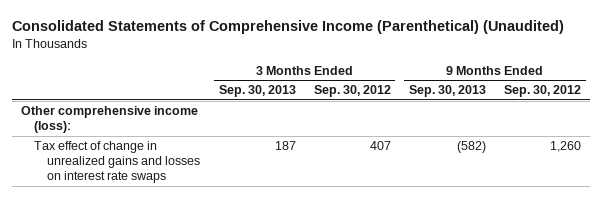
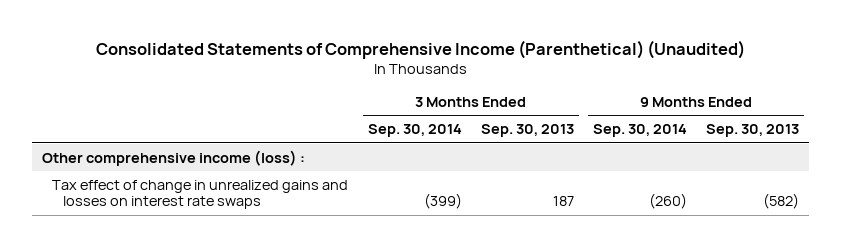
- | 3 Months Ended Sep. 30, 2013 | 3 Months Ended Sep. 30, 2012 | 9 Months Ended Sep. 30, 2013 | 9 Months Ended Sep. 30, 2012
+ | 3 Months Ended Sep. 30, 2014 | 3 Months Ended Sep. 30, 2013 | 9 Months Ended Sep. 30, 2014 | 9 Months Ended Sep. 30, 2013
- Other comprehensive income (loss):
+ Other comprehensive income (loss) :

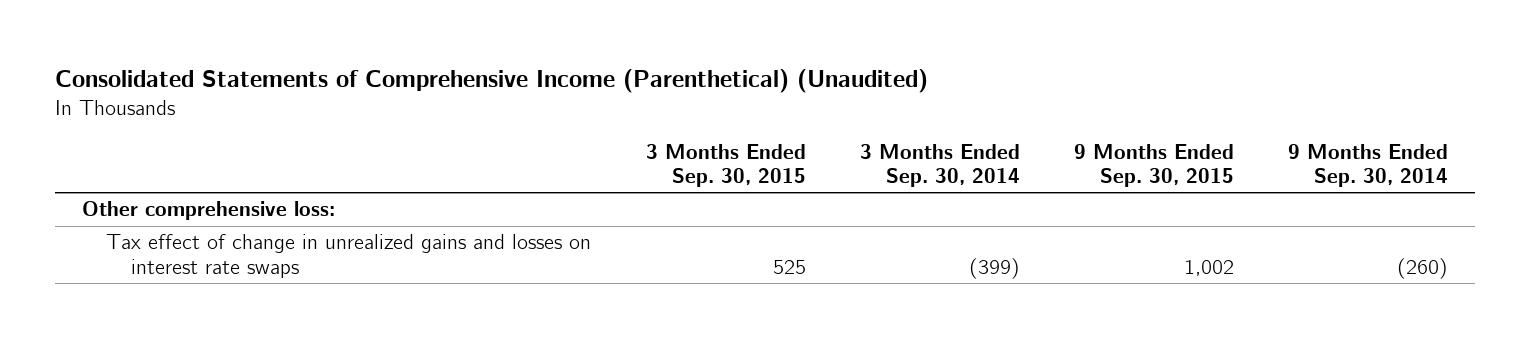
- | 3 Months Ended Sep. 30, 2014 | 3 Months Ended Sep. 30, 2013 | 9 Months Ended Sep. 30, 2014 | 9 Months Ended Sep. 30, 2013
+ | 3 Months Ended Sep. 30, 2015 | 3 Months Ended Sep. 30, 2014 | 9 Months Ended Sep. 30, 2015 | 9 Months Ended Sep. 30, 2014
- Other comprehensive income (loss) :
+ Other comprehensive loss:

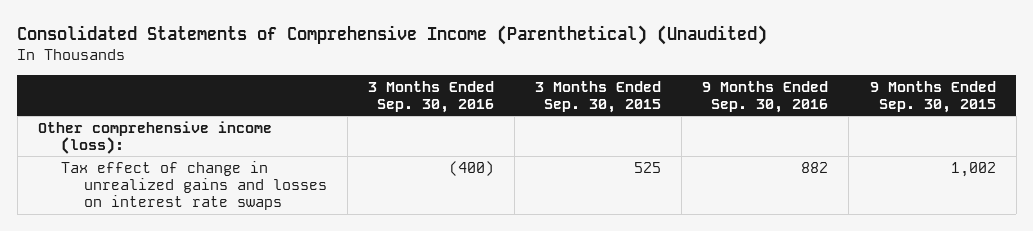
- | 3 Months Ended Sep. 30, 2015 | 3 Months Ended Sep. 30, 2014 | 9 Months Ended Sep. 30, 2015 | 9 Months Ended Sep. 30, 2014
+ | 3 Months Ended Sep. 30, 2016 | 3 Months Ended Sep. 30, 2015 | 9 Months Ended Sep. 30, 2016 | 9 Months Ended Sep. 30, 2015
- Other comprehensive loss:
+ Other comprehensive income (loss):

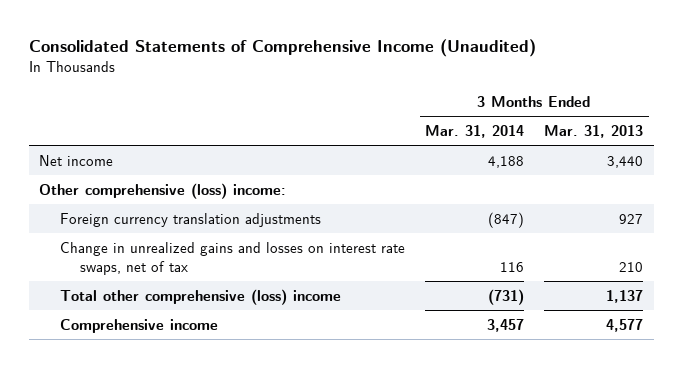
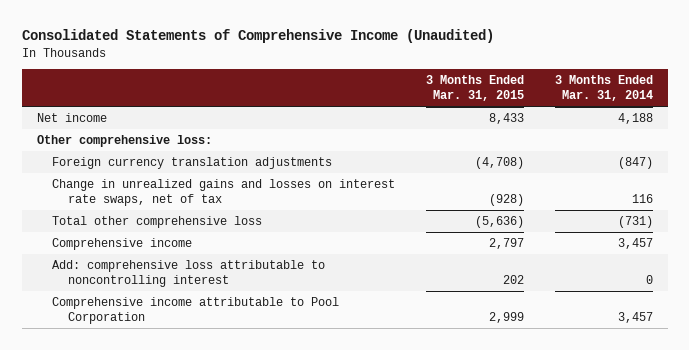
- | 3 Months Ended Mar. 31, 2014 | 3 Months Ended Mar. 31, 2013
+ | 3 Months Ended Mar. 31, 2015 | 3 Months Ended Mar. 31, 2014
- Other comprehensive (loss) income:
+ Other comprehensive loss:
- Total other comprehensive (loss) income | (731) | 1,137
+ Total other comprehensive loss | (5,636) | (731)
+ Add: comprehensive loss attributable to noncontrolling interest | 202 | 0
+ Comprehensive income attributable to Pool Corporation | 2,999 | 3,457

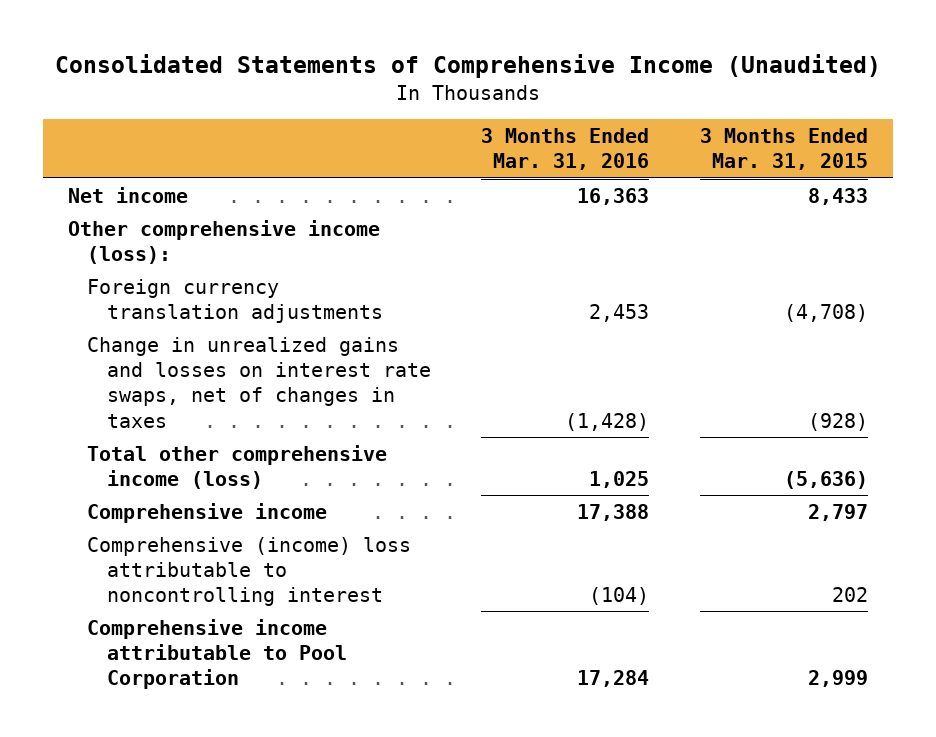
- | 3 Months Ended Mar. 31, 2015 | 3 Months Ended Mar. 31, 2014
+ | 3 Months Ended Mar. 31, 2016 | 3 Months Ended Mar. 31, 2015
- Other comprehensive loss:
+ Other comprehensive income (loss):
- Change in unrealized gains and losses on interest rate swaps, net of tax | (928) | 116
- Total other comprehensive loss | (5,636) | (731)
+ Change in unrealized gains and losses on interest rate swaps, net of changes in taxes | (1,428) | (928)
+ Total other comprehensive income (loss) | 1,025 | (5,636)
- Add: comprehensive loss attributable to noncontrolling interest | 202 | 0
+ Comprehensive (income) loss attributable to noncontrolling interest | (104) | 202

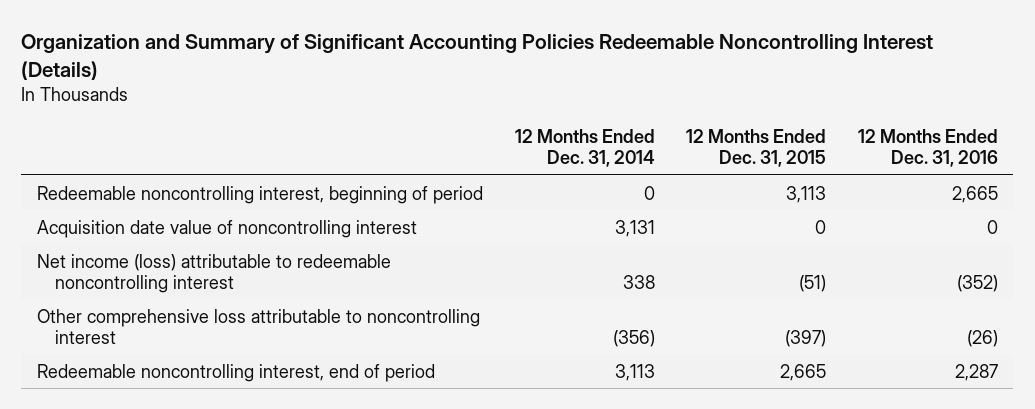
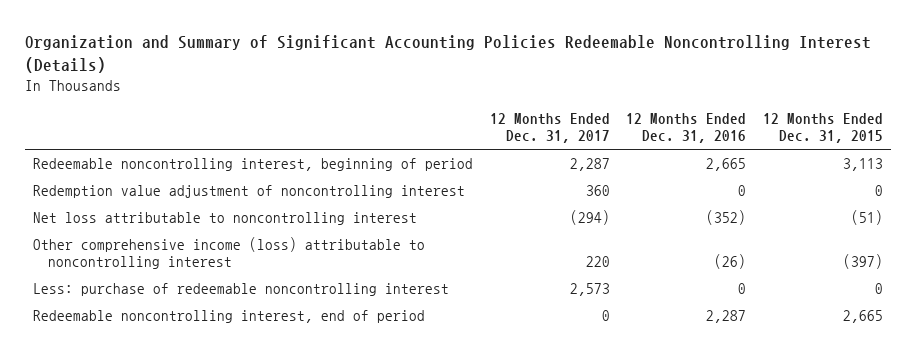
- | 12 Months Ended Dec. 31, 2014 | 12 Months Ended Dec. 31, 2015 | 12 Months Ended Dec. 31, 2016
+ | 12 Months Ended Dec. 31, 2017 | 12 Months Ended Dec. 31, 2016 | 12 Months Ended Dec. 31, 2015
- Acquisition date value of noncontrolling interest | 3,131 | 0 | 0
- Net income (loss) attributable to redeemable noncontrolling interest | 338 | (51) | (352)
- Other comprehensive loss attributable to noncontrolling interest | (356) | (397) | (26)
+ Redemption value adjustment of noncontrolling interest | 360 | 0 | 0
+ Net loss attributable to noncontrolling interest | (294) | (352) | (51)
+ Other comprehensive income (loss) attributable to noncontrolling interest | 220 | (26) | (397)
+ Less: purchase of redeemable noncontrolling interest | 2,573 | 0 | 0

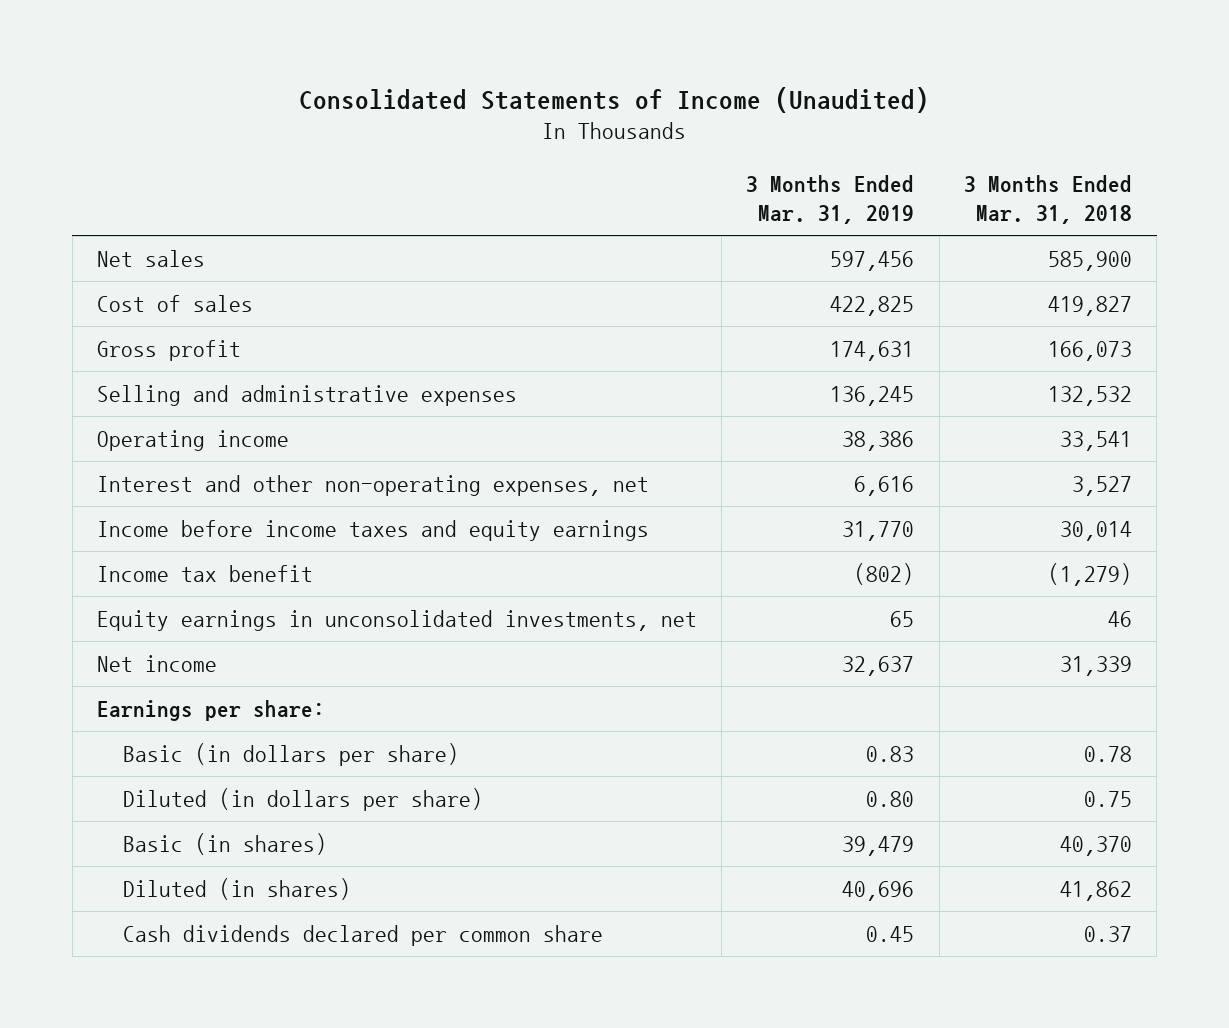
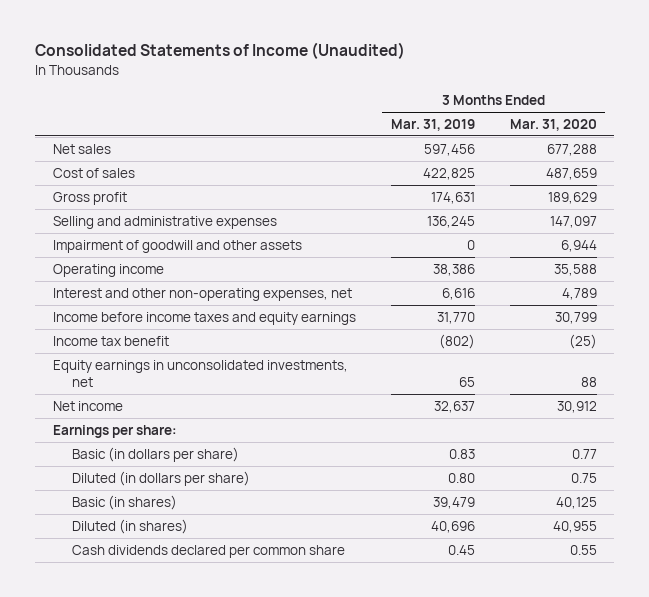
- | 3 Months Ended Mar. 31, 2019 | 3 Months Ended Mar. 31, 2018
+ | 3 Months Ended Mar. 31, 2019 | 3 Months Ended Mar. 31, 2020
+ Impairment of goodwill and other assets | 0 | 6,944

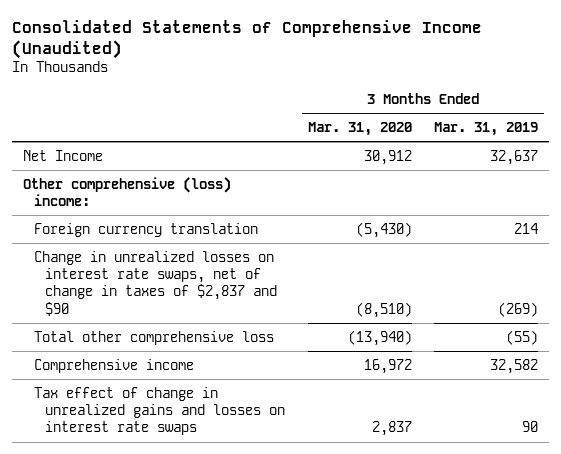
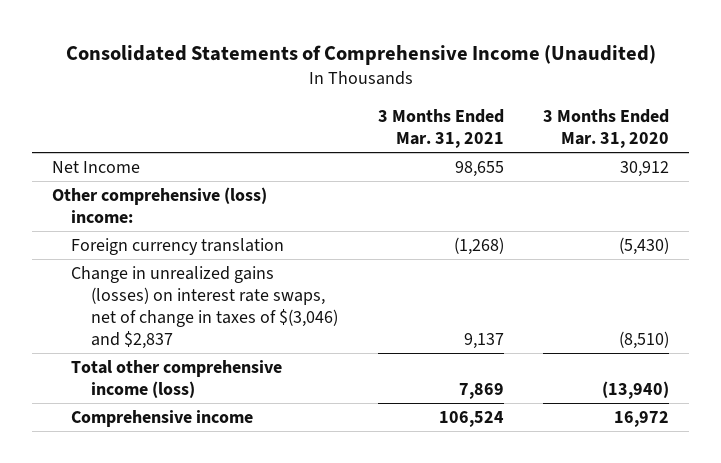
- | 3 Months Ended Mar. 31, 2020 | 3 Months Ended Mar. 31, 2019
+ | 3 Months Ended Mar. 31, 2021 | 3 Months Ended Mar. 31, 2020
- Change in unrealized losses on interest rate swaps, net of change in taxes of $2,837 and $90 | (8,510) | (269)
- Total other comprehensive loss | (13,940) | (55)
+ Change in unrealized gains (losses) on interest rate swaps, net of change in taxes of $(3,046) and $2,837 | 9,137 | (8,510)
+ Total other comprehensive income (loss) | 7,869 | (13,940)
- Tax effect of change in unrealized gains and losses on interest rate swaps | 2,837 | 90

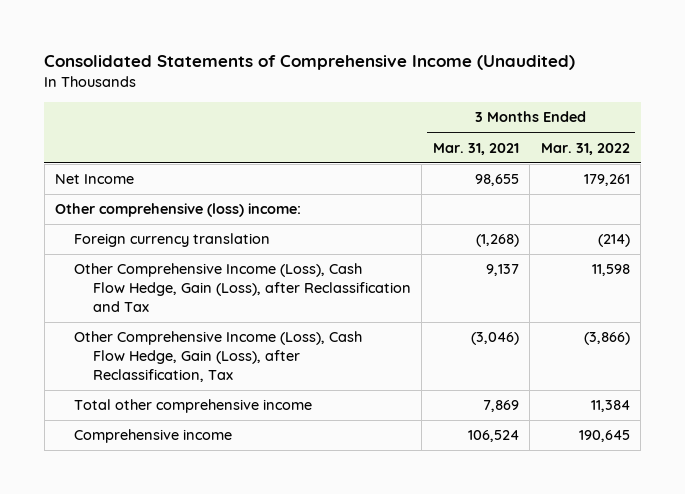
- | 3 Months Ended Mar. 31, 2021 | 3 Months Ended Mar. 31, 2020
+ | 3 Months Ended Mar. 31, 2021 | 3 Months Ended Mar. 31, 2022
- Change in unrealized gains (losses) on interest rate swaps, net of change in taxes of $(3,046) and $2,837 | 9,137 | (8,510)
- Total other comprehensive income (loss) | 7,869 | (13,940)
+ Other Comprehensive Income (Loss), Cash Flow Hedge, Gain (Loss), after Reclassification and Tax | 9,137 | 11,598
+ Other Comprehensive Income (Loss), Cash Flow Hedge, Gain (Loss), after Reclassification, Tax | (3,046) | (3,866)
+ Total other comprehensive income | 7,869 | 11,384

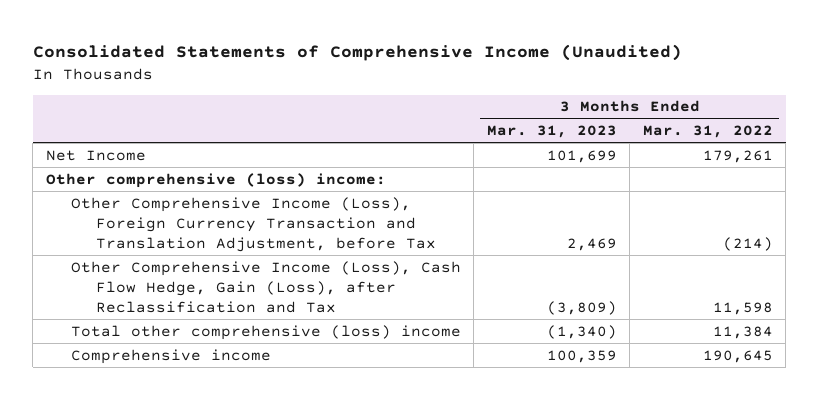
- | 3 Months Ended Mar. 31, 2021 | 3 Months Ended Mar. 31, 2022
+ | 3 Months Ended Mar. 31, 2023 | 3 Months Ended Mar. 31, 2022
- Foreign currency translation | (1,268) | (214)
+ Other Comprehensive Income (Loss), Foreign Currency Transaction and Translation Adjustment, before Tax | 2,469 | (214)
- Other Comprehensive Income (Loss), Cash Flow Hedge, Gain (Loss), after Reclassification, Tax | (3,046) | (3,866)
- Total other comprehensive income | 7,869 | 11,384
+ Total other comprehensive (loss) income | (1,340) | 11,384

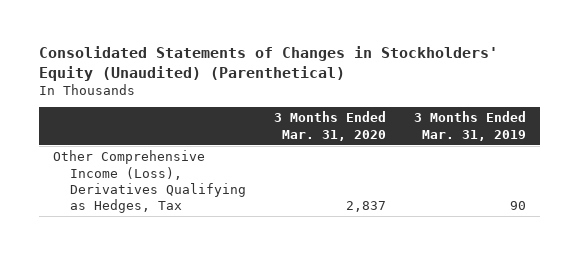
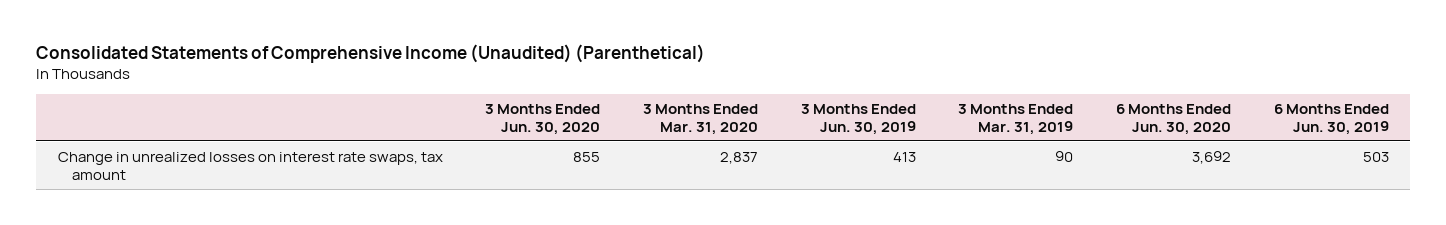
- Consolidated Statements of Changes in Stockholders' Equity (Unaudited) (Parenthetical)
+ Consolidated Statements of Comprehensive Income (Unaudited) (Parenthetical)
- | 3 Months Ended Mar. 31, 2020 | 3 Months Ended Mar. 31, 2019
+ | 3 Months Ended Jun. 30, 2020 | 3 Months Ended Mar. 31, 2020 | 3 Months Ended Jun. 30, 2019 | 3 Months Ended Mar. 31, 2019 | 6 Months Ended Jun. 30, 2020 | 6 Months Ended Jun. 30, 2019
- Other Comprehensive Income (Loss), Derivatives Qualifying as Hedges, Tax | 2,837 | 90
+ Change in unrealized losses on interest rate swaps, tax amount | 855 | 2,837 | 413 | 90 | 3,692 | 503

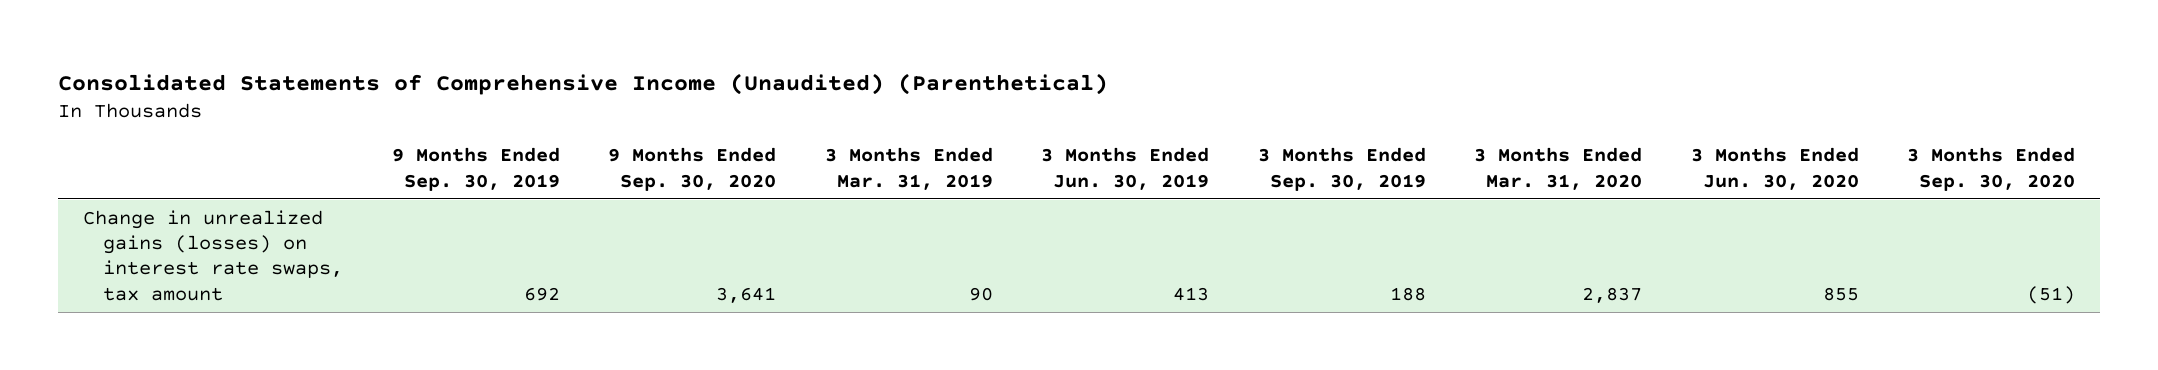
- | 3 Months Ended Jun. 30, 2020 | 3 Months Ended Mar. 31, 2020 | 3 Months Ended Jun. 30, 2019 | 3 Months Ended Mar. 31, 2019 | 6 Months Ended Jun. 30, 2020 | 6 Months Ended Jun. 30, 2019
+ | 9 Months Ended Sep. 30, 2019 | 9 Months Ended Sep. 30, 2020 | 3 Months Ended Mar. 31, 2019 | 3 Months Ended Jun. 30, 2019 | 3 Months Ended Sep. 30, 2019 | 3 Months Ended Mar. 31, 2020 | 3 Months Ended Jun. 30, 2020 | 3 Months Ended Sep. 30, 2020
- Change in unrealized losses on interest rate swaps, tax amount | 855 | 2,837 | 413 | 90 | 3,692 | 503
+ Change in unrealized gains (losses) on interest rate swaps, tax amount | 692 | 3,641 | 90 | 413 | 188 | 2,837 | 855 | (51)

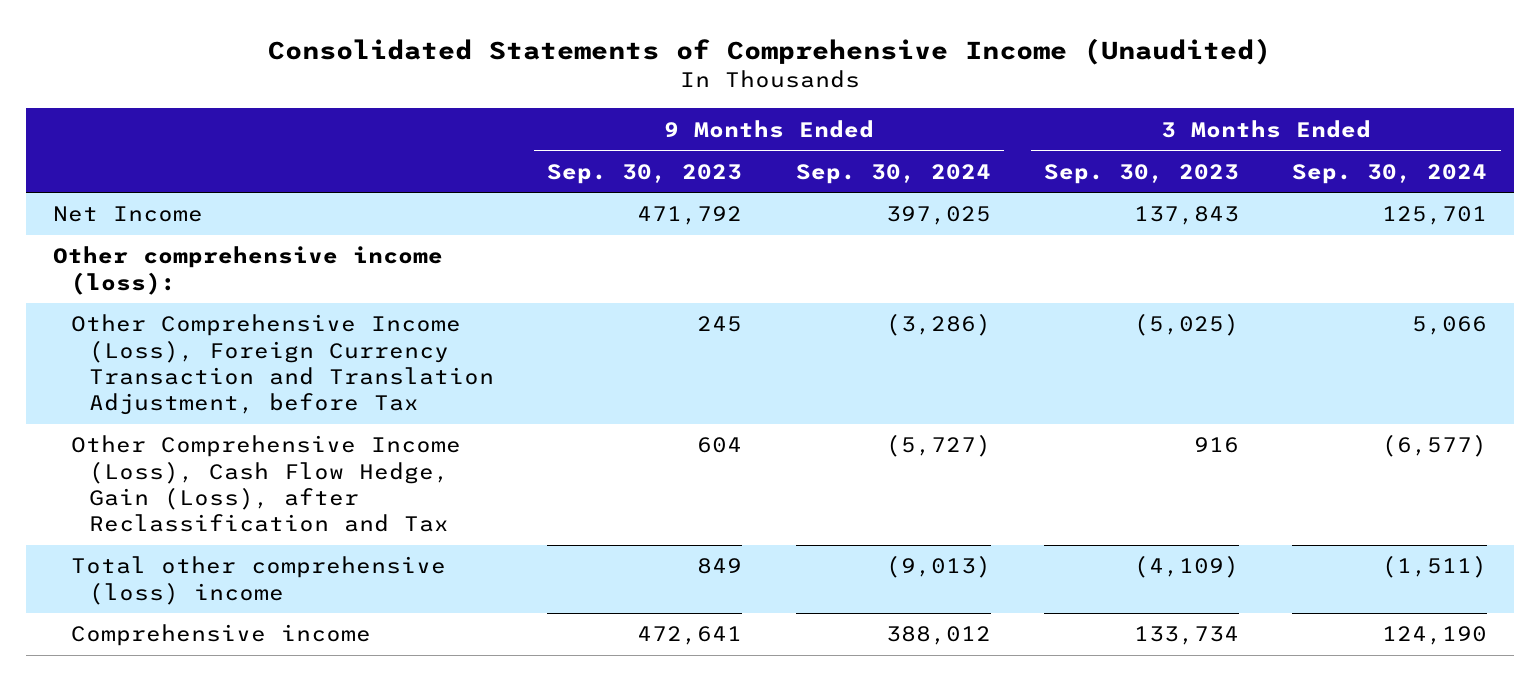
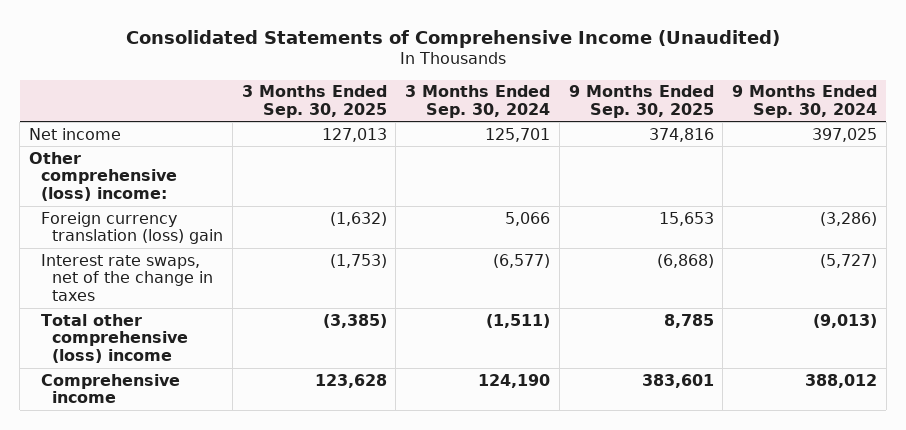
- | 9 Months Ended Sep. 30, 2023 | 9 Months Ended Sep. 30, 2024 | 3 Months Ended Sep. 30, 2023 | 3 Months Ended Sep. 30, 2024
+ | 3 Months Ended Sep. 30, 2025 | 3 Months Ended Sep. 30, 2024 | 9 Months Ended Sep. 30, 2025 | 9 Months Ended Sep. 30, 2024
- Net Income | 471,792 | 397,025 | 137,843 | 125,701
- Other comprehensive income (loss):
- Other Comprehensive Income (Loss), Foreign Currency Transaction and Translation Adjustment, before Tax | 245 | (3,286) | (5,025) | 5,066
- Other Comprehensive Income (Loss), Cash Flow Hedge, Gain (Loss), after Reclassification and Tax | 604 | (5,727) | 916 | (6,577)
+ Net income | 127,013 | 125,701 | 374,816 | 397,025
+ Other comprehensive (loss) income:
+ Foreign currency translation (loss) gain | (1,632) | 5,066 | 15,653 | (3,286)
+ Interest rate swaps, net of the change in taxes | (1,753) | (6,577) | (6,868) | (5,727)

